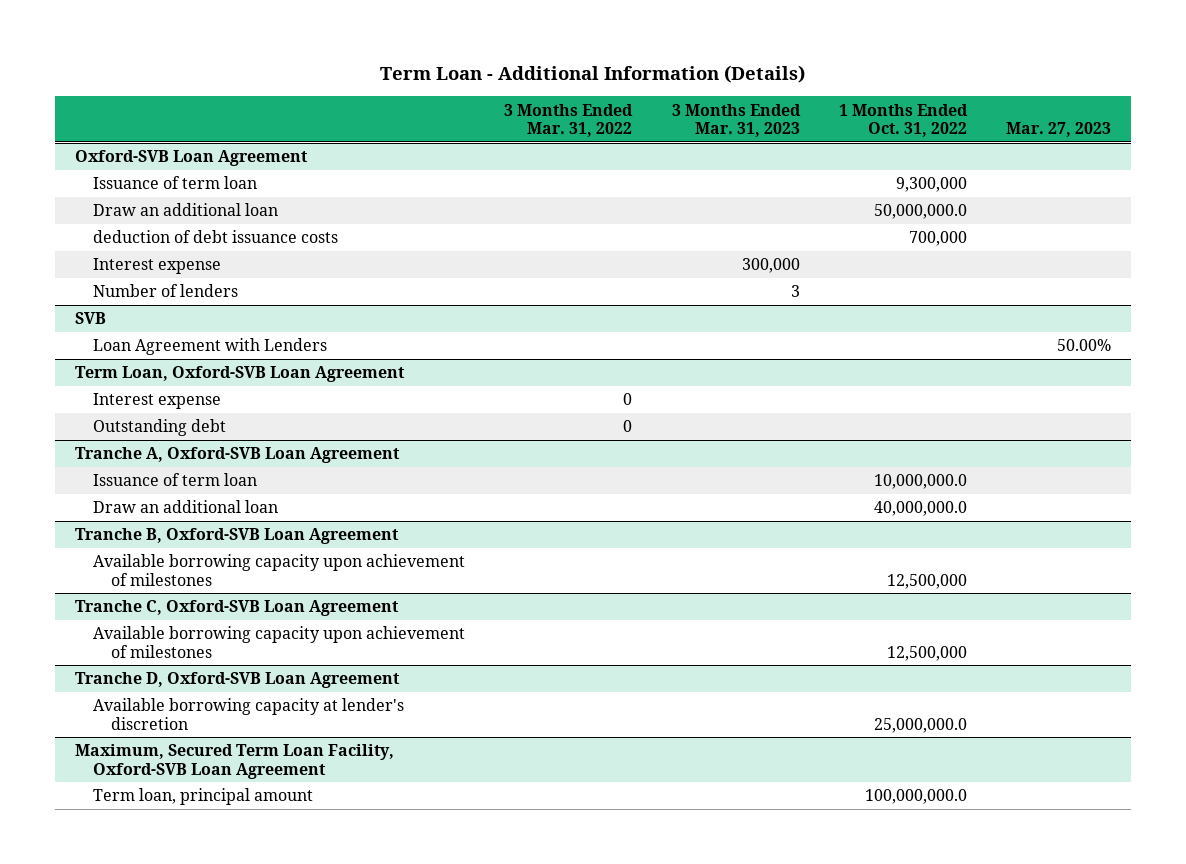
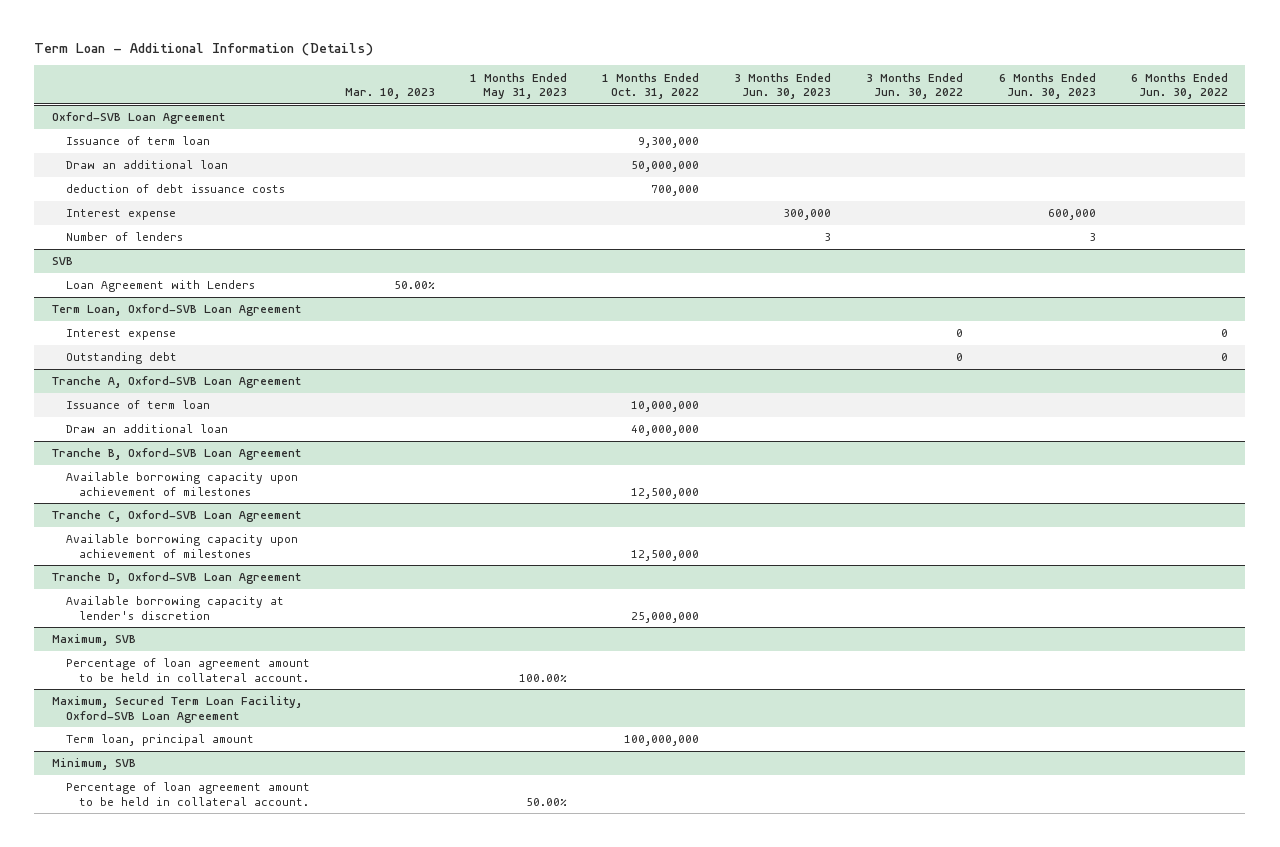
- | 3 Months Ended Mar. 31, 2022 | 3 Months Ended Mar. 31, 2023 | 1 Months Ended Oct. 31, 2022 | Mar. 27, 2023
+ | Mar. 10, 2023 | 1 Months Ended May 31, 2023 | 1 Months Ended Oct. 31, 2022 | 3 Months Ended Jun. 30, 2023 | 3 Months Ended Jun. 30, 2022 | 6 Months Ended Jun. 30, 2023 | 6 Months Ended Jun. 30, 2022
@ Oxford-SVB Loan Agreement
- Draw an additional loan | | | 50,000,000.0 |
+ Draw an additional loan | | | 50,000,000 | | | |
@ Tranche A, Oxford-SVB Loan Agreement
- Issuance of term loan | | | 10,000,000.0 |
- Draw an additional loan | | | 40,000,000.0 |
+ Issuance of term loan | | | 10,000,000 | | | |
+ Draw an additional loan | | | 40,000,000 | | | |
@ Tranche D, Oxford-SVB Loan Agreement
- Available borrowing capacity at lender's discretion | | | 25,000,000.0 |
+ Available borrowing capacity at lender's discretion | | | 25,000,000 | | | |
+ Maximum, SVB
+ Percentage of loan agreement amount to be held in collateral account. | | 100.00% | | | | |
@ Maximum, Secured Term Loan Facility, Oxford-SVB Loan Agreement
- Term loan, principal amount | | | 100,000,000.0 |
+ Term loan, principal amount | | | 100,000,000 | | | |
+ Minimum, SVB
+ Percentage of loan agreement amount to be held in collateral account. | | 50.00% | | | | |

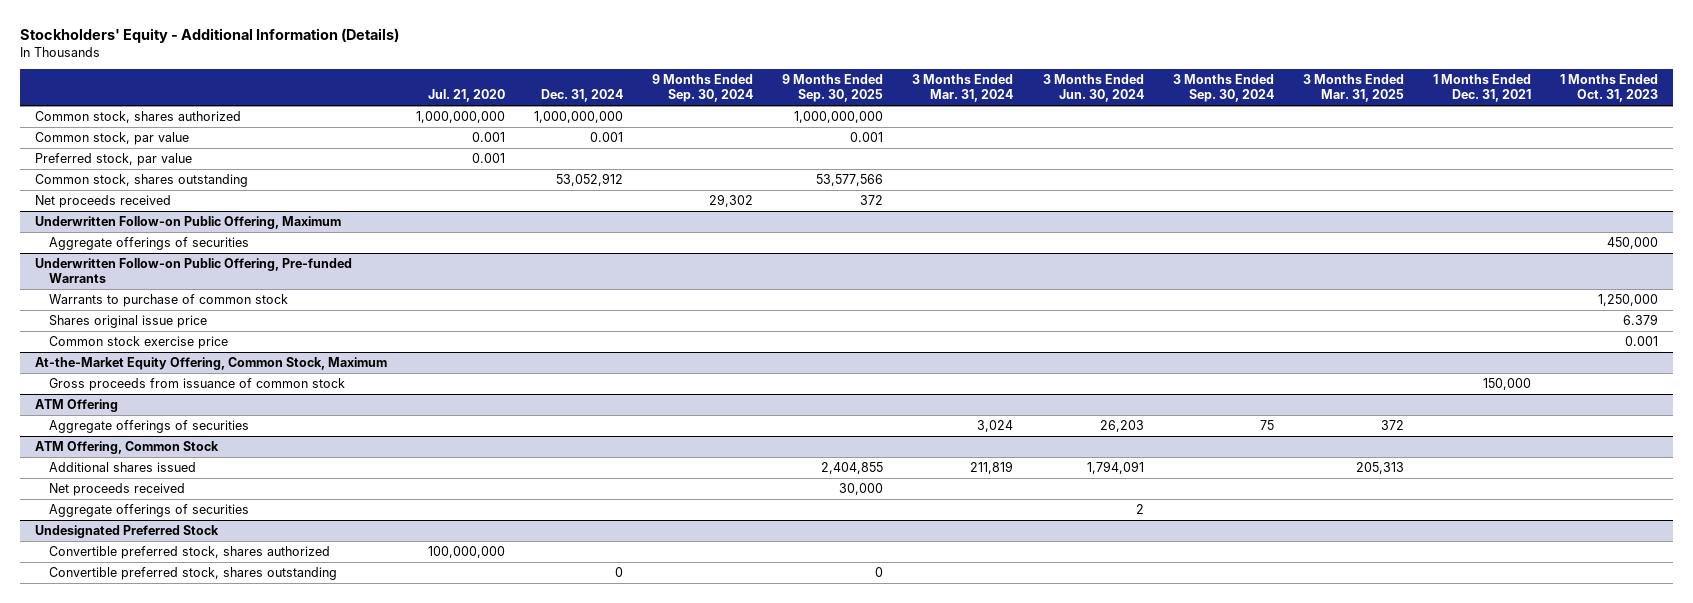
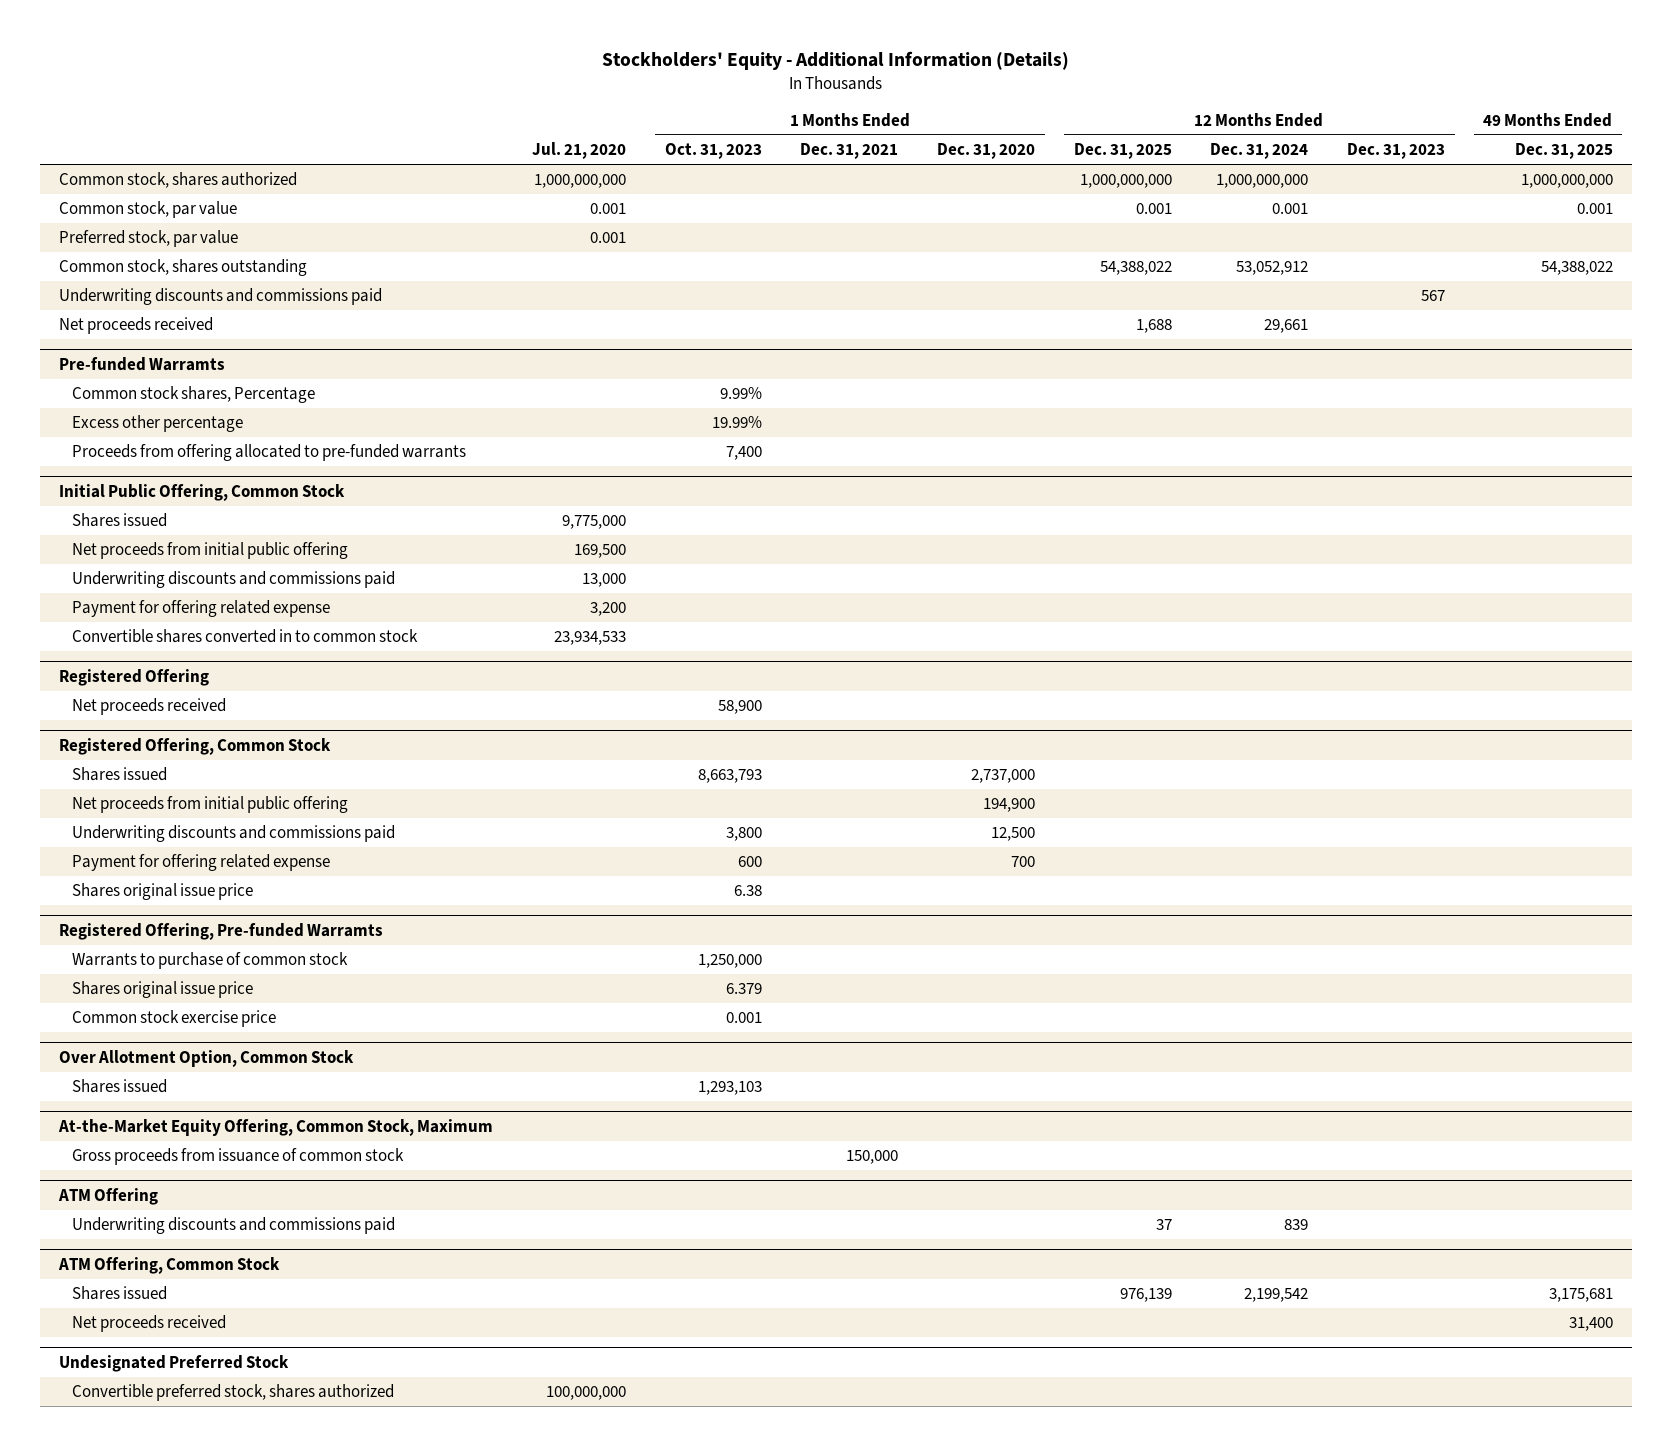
- | Jul. 21, 2020 | Dec. 31, 2024 | 9 Months Ended Sep. 30, 2024 | 9 Months Ended Sep. 30, 2025 | 3 Months Ended Mar. 31, 2024 | 3 Months Ended Jun. 30, 2024 | 3 Months Ended Sep. 30, 2024 | 3 Months Ended Mar. 31, 2025 | 1 Months Ended Dec. 31, 2021 | 1 Months Ended Oct. 31, 2023
+ | Jul. 21, 2020 | 1 Months Ended Oct. 31, 2023 | 1 Months Ended Dec. 31, 2021 | 1 Months Ended Dec. 31, 2020 | 12 Months Ended Dec. 31, 2025 | 12 Months Ended Dec. 31, 2024 | 12 Months Ended Dec. 31, 2023 | 49 Months Ended Dec. 31, 2025
+ Underwriting discounts and commissions paid | | | | | | | 567 |
- Underwritten Follow-on Public Offering, Maximum
- Aggregate offerings of securities | | | | | | | | | | 450,000
- Underwritten Follow-on Public Offering, Pre-funded Warrants
+ Pre-funded Warramts
+ Common stock shares, Percentage | | 9.99% | | | | | |
+ Excess other percentage | | 19.99% | | | | | |
+ Proceeds from offering allocated to pre-funded warrants | | 7,400 | | | | | |
+ Initial Public Offering, Common Stock
+ Shares issued | 9,775,000 | | | | | | |
+ Net proceeds from initial public offering | 169,500 | | | | | | |
+ Underwriting discounts and commissions paid | 13,000 | | | | | | |
+ Payment for offering related expense | 3,200 | | | | | | |
+ Convertible shares converted in to common stock | 23,934,533 | | | | | | |
+ Registered Offering
+ Net proceeds received | | 58,900 | | | | | |
+ Registered Offering, Common Stock
+ Shares issued | | 8,663,793 | | 2,737,000 | | | |
+ Net proceeds from initial public offering | | | | 194,900 | | | |
+ Underwriting discounts and commissions paid | | 3,800 | | 12,500 | | | |
+ Payment for offering related expense | | 600 | | 700 | | | |
+ Shares original issue price | | 6.38 | | | | | |
+ Registered Offering, Pre-funded Warramts
+ Over Allotment Option, Common Stock
+ Shares issued | | 1,293,103 | | | | | |
@ ATM Offering
- Aggregate offerings of securities | | | | | 3,024 | 26,203 | 75 | 372 | |
+ Underwriting discounts and commissions paid | | | | | 37 | 839 | |
@ ATM Offering, Common Stock
- Additional shares issued | | | | 2,404,855 | 211,819 | 1,794,091 | | 205,313 | |
+ Shares issued | | | | | 976,139 | 2,199,542 | | 3,175,681
- Aggregate offerings of securities | | | | | | 2 | | | |
@ Undesignated Preferred Stock
- Convertible preferred stock, shares outstanding | | 0 | | 0 | | | | | |

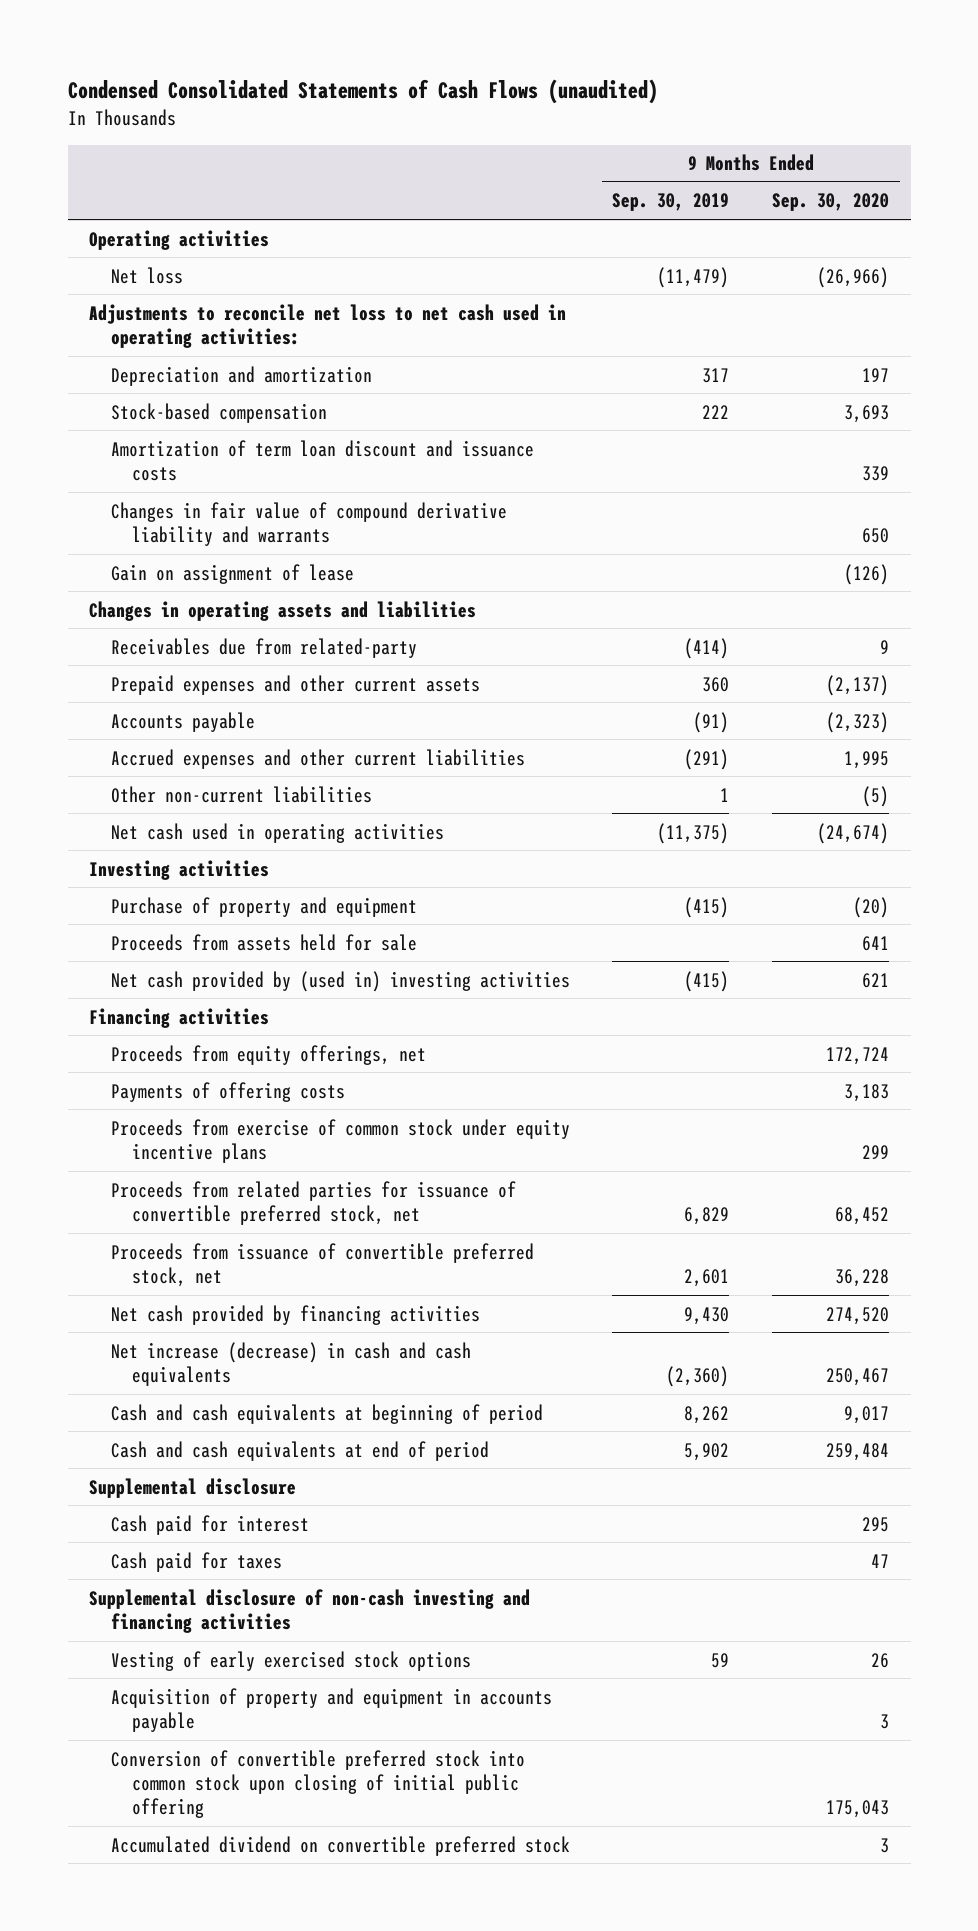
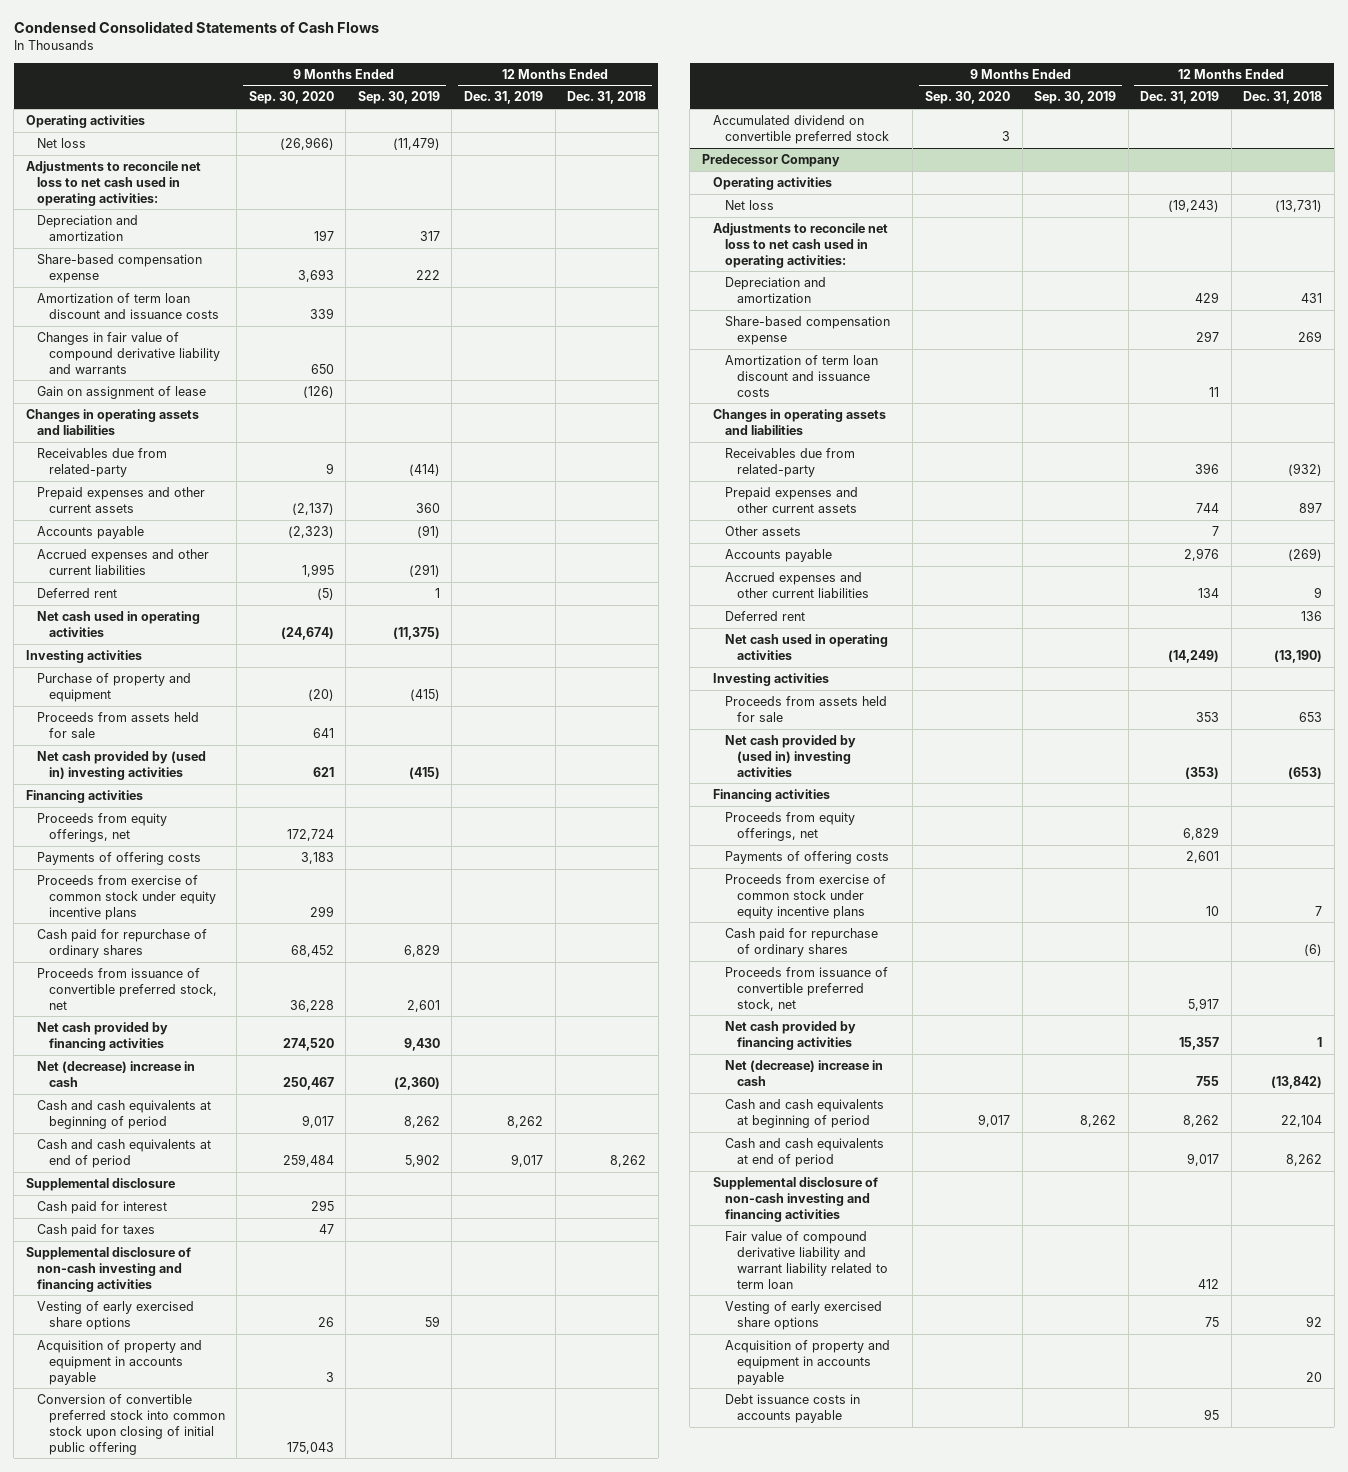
- Condensed Consolidated Statements of Cash Flows (unaudited)
+ Condensed Consolidated Statements of Cash Flows
- | 9 Months Ended Sep. 30, 2019 | 9 Months Ended Sep. 30, 2020
+ | 9 Months Ended Sep. 30, 2020 | 9 Months Ended Sep. 30, 2019 | 12 Months Ended Dec. 31, 2019 | 12 Months Ended Dec. 31, 2018
- Stock-based compensation | 222 | 3,693
+ Share-based compensation expense | 3,693 | 222 | |
- Other non-current liabilities | 1 | (5)
+ Deferred rent | (5) | 1 | |
- Proceeds from related parties for issuance of convertible preferred stock, net | 6,829 | 68,452
+ Cash paid for repurchase of ordinary shares | 68,452 | 6,829 | |
- Net increase (decrease) in cash and cash equivalents | (2,360) | 250,467
+ Net (decrease) increase in cash | 250,467 | (2,360) | |
- Vesting of early exercised stock options | 59 | 26
+ Vesting of early exercised share options | 26 | 59 | |
+ Predecessor Company
+ Operating activities
+ Net loss | | | (19,243) | (13,731)
+ Adjustments to reconcile net loss to net cash used in operating activities:
+ Depreciation and amortization | | | 429 | 431
+ Share-based compensation expense | | | 297 | 269
+ Amortization of term loan discount and issuance costs | | | 11 |
+ Changes in operating assets and liabilities
+ Receivables due from related-party | | | 396 | (932)
+ Prepaid expenses and other current assets | | | 744 | 897
+ Other assets | | | 7 |
+ Accounts payable | | | 2,976 | (269)
+ Accrued expenses and other current liabilities | | | 134 | 9
+ Deferred rent | | | | 136
+ Net cash used in operating activities | | | (14,249) | (13,190)
+ Investing activities
+ Proceeds from assets held for sale | | | 353 | 653
+ Net cash provided by (used in) investing activities | | | (353) | (653)
+ Financing activities
+ Proceeds from equity offerings, net | | | 6,829 |
+ Payments of offering costs | | | 2,601 |
+ Proceeds from exercise of common stock under equity incentive plans | | | 10 | 7
+ Cash paid for repurchase of ordinary shares | | | | (6)
+ Proceeds from issuance of convertible preferred stock, net | | | 5,917 |
+ Net cash provided by financing activities | | | 15,357 | 1
+ Net (decrease) increase in cash | | | 755 | (13,842)
+ Cash and cash equivalents at beginning of period | 9,017 | 8,262 | 8,262 | 22,104
+ Cash and cash equivalents at end of period | | | 9,017 | 8,262
+ Supplemental disclosure of non-cash investing and financing activities
+ Fair value of compound derivative liability and warrant liability related to term loan | | | 412 |
+ Vesting of early exercised share options | | | 75 | 92
+ Acquisition of property and equipment in accounts payable | | | | 20
+ Debt issuance costs in accounts payable | | | 95 |

